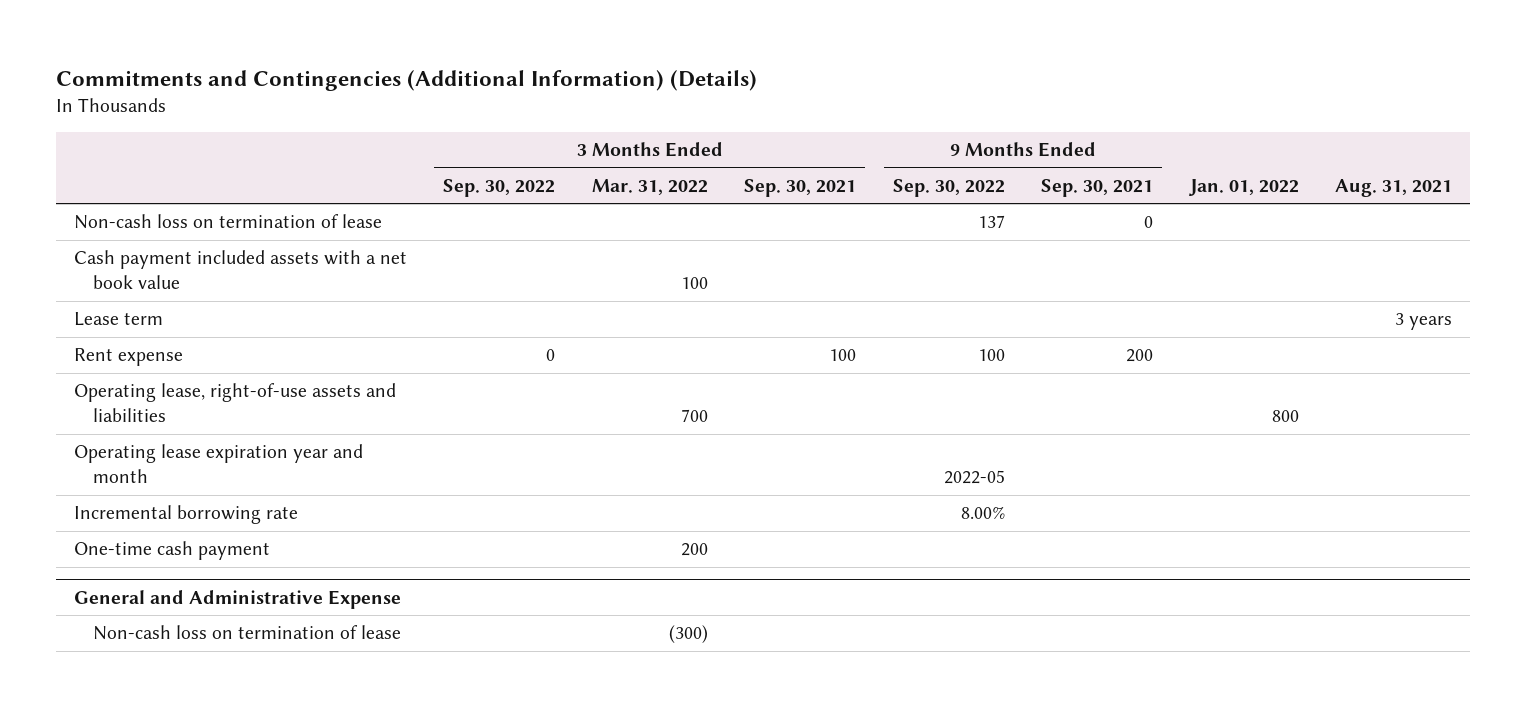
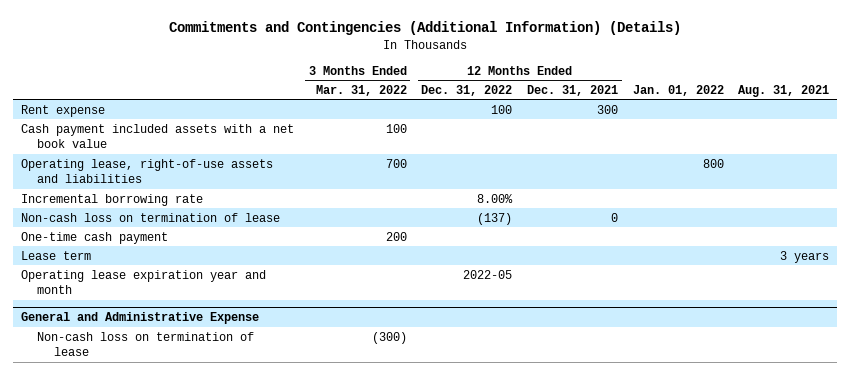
- | 3 Months Ended Sep. 30, 2022 | 3 Months Ended Mar. 31, 2022 | 3 Months Ended Sep. 30, 2021 | 9 Months Ended Sep. 30, 2022 | 9 Months Ended Sep. 30, 2021 | Jan. 01, 2022 | Aug. 31, 2021
+ | 3 Months Ended Mar. 31, 2022 | 12 Months Ended Dec. 31, 2022 | 12 Months Ended Dec. 31, 2021 | Jan. 01, 2022 | Aug. 31, 2021
moved down: Cash payment included assets with a net book value | 100 | | | |
moved down: Non-cash loss on termination of lease | | (137) | 0 | |
moved down: Lease term | | | | | 3 years
moved down: Operating lease expiration year and month | | 2022-05 | | |

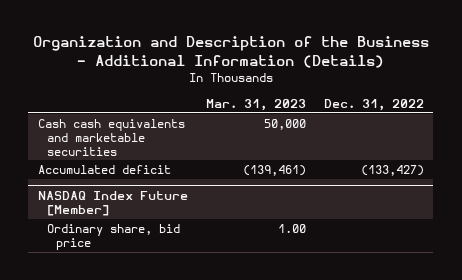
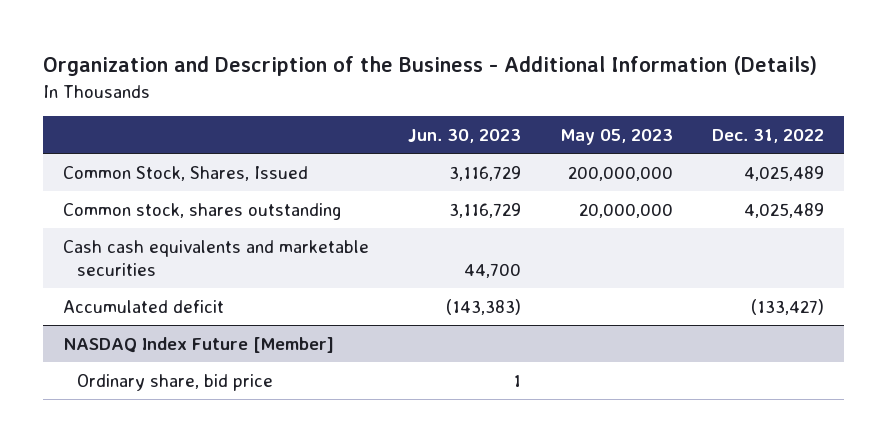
- | Mar. 31, 2023 | Dec. 31, 2022
+ | Jun. 30, 2023 | May 05, 2023 | Dec. 31, 2022
+ Common Stock, Shares, Issued | 3,116,729 | 200,000,000 | 4,025,489
+ Common stock, shares outstanding | 3,116,729 | 20,000,000 | 4,025,489

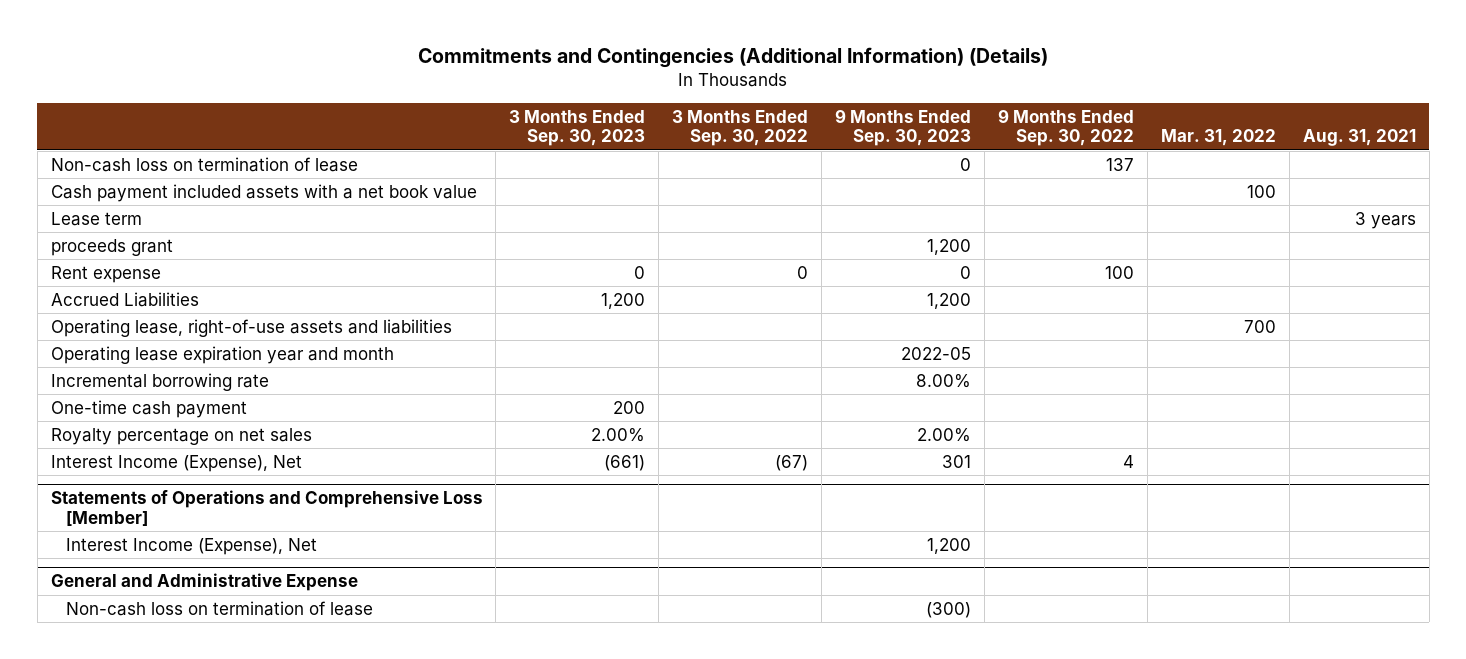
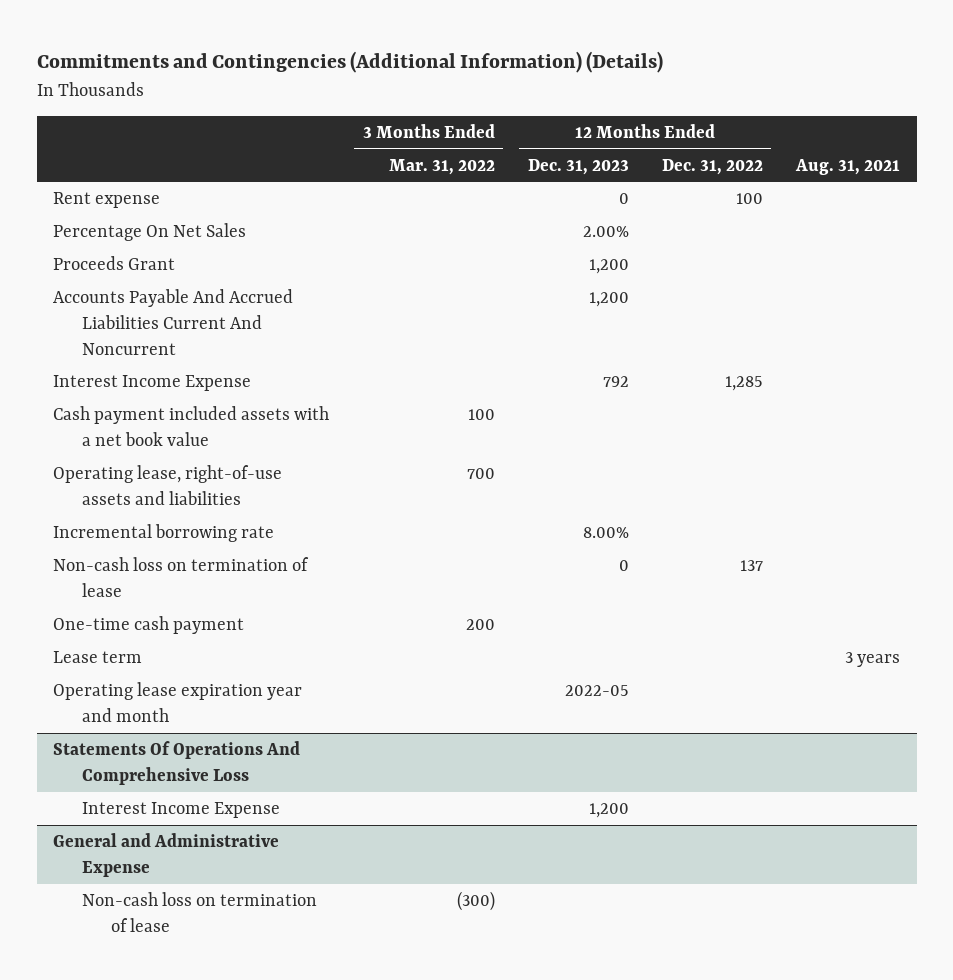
- | 3 Months Ended Sep. 30, 2023 | 3 Months Ended Sep. 30, 2022 | 9 Months Ended Sep. 30, 2023 | 9 Months Ended Sep. 30, 2022 | Mar. 31, 2022 | Aug. 31, 2021
+ | 3 Months Ended Mar. 31, 2022 | 12 Months Ended Dec. 31, 2023 | 12 Months Ended Dec. 31, 2022 | Aug. 31, 2021
- proceeds grant | | | 1,200 | | |
- Accrued Liabilities | 1,200 | | 1,200 | | |
+ Percentage On Net Sales | | 2.00% | |
+ Proceeds Grant | | 1,200 | |
+ Accounts Payable And Accrued Liabilities Current And Noncurrent | | 1,200 | |
+ Interest Income Expense | | 792 | 1,285 |
moved down: Cash payment included assets with a net book value | 100 | | |
moved down: Non-cash loss on termination of lease | | 0 | 137 |
- Royalty percentage on net sales | 2.00% | | 2.00% | | |
- Interest Income (Expense), Net | (661) | (67) | 301 | 4 | |
- Statements of Operations and Comprehensive Loss [Member]
- Interest Income (Expense), Net | | | 1,200 | | |
moved down: Lease term | | | | 3 years
moved down: Operating lease expiration year and month | | 2022-05 | |
+ Statements Of Operations And Comprehensive Loss
+ Interest Income Expense | | 1,200 | |

